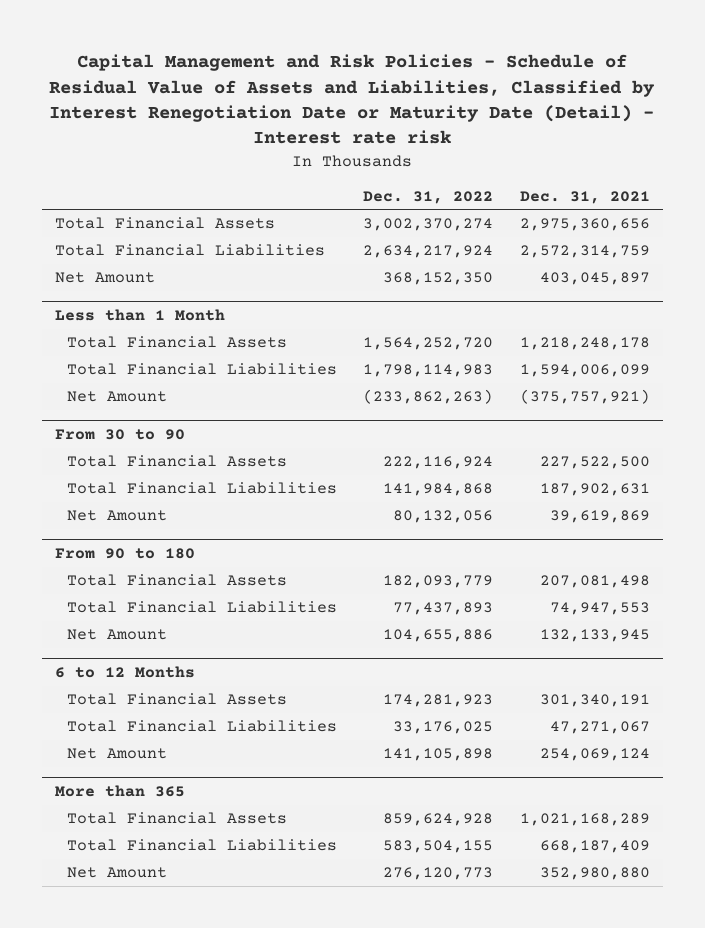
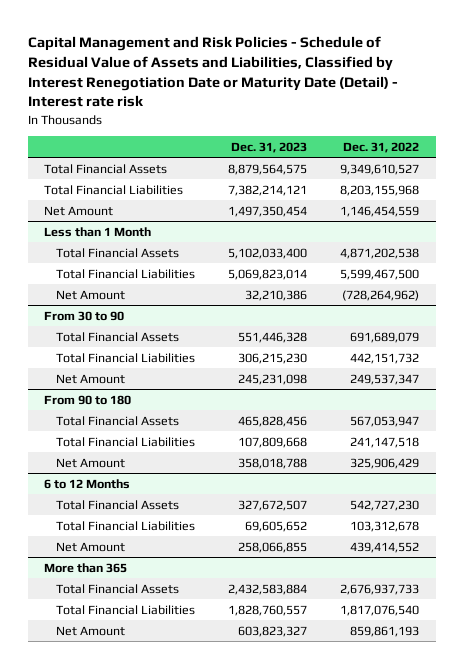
- | Dec. 31, 2022 | Dec. 31, 2021
+ | Dec. 31, 2023 | Dec. 31, 2022
- Total Financial Assets | 3,002,370,274 | 2,975,360,656
- Total Financial Liabilities | 2,634,217,924 | 2,572,314,759
- Net Amount | 368,152,350 | 403,045,897
+ Total Financial Assets | 8,879,564,575 | 9,349,610,527
+ Total Financial Liabilities | 7,382,214,121 | 8,203,155,968
+ Net Amount | 1,497,350,454 | 1,146,454,559
@ Less than 1 Month
- Total Financial Assets | 1,564,252,720 | 1,218,248,178
- Total Financial Liabilities | 1,798,114,983 | 1,594,006,099
- Net Amount | (233,862,263) | (375,757,921)
+ Total Financial Assets | 5,102,033,400 | 4,871,202,538
+ Total Financial Liabilities | 5,069,823,014 | 5,599,467,500
+ Net Amount | 32,210,386 | (728,264,962)
@ From 30 to 90
- Total Financial Assets | 222,116,924 | 227,522,500
- Total Financial Liabilities | 141,984,868 | 187,902,631
- Net Amount | 80,132,056 | 39,619,869
+ Total Financial Assets | 551,446,328 | 691,689,079
+ Total Financial Liabilities | 306,215,230 | 442,151,732
+ Net Amount | 245,231,098 | 249,537,347
@ From 90 to 180
- Total Financial Assets | 182,093,779 | 207,081,498
- Total Financial Liabilities | 77,437,893 | 74,947,553
- Net Amount | 104,655,886 | 132,133,945
+ Total Financial Assets | 465,828,456 | 567,053,947
+ Total Financial Liabilities | 107,809,668 | 241,147,518
+ Net Amount | 358,018,788 | 325,906,429
@ 6 to 12 Months
- Total Financial Assets | 174,281,923 | 301,340,191
- Total Financial Liabilities | 33,176,025 | 47,271,067
- Net Amount | 141,105,898 | 254,069,124
+ Total Financial Assets | 327,672,507 | 542,727,230
+ Total Financial Liabilities | 69,605,652 | 103,312,678
+ Net Amount | 258,066,855 | 439,414,552
@ More than 365
- Total Financial Assets | 859,624,928 | 1,021,168,289
- Total Financial Liabilities | 583,504,155 | 668,187,409
- Net Amount | 276,120,773 | 352,980,880
+ Total Financial Assets | 2,432,583,884 | 2,676,937,733
+ Total Financial Liabilities | 1,828,760,557 | 1,817,076,540
+ Net Amount | 603,823,327 | 859,861,193

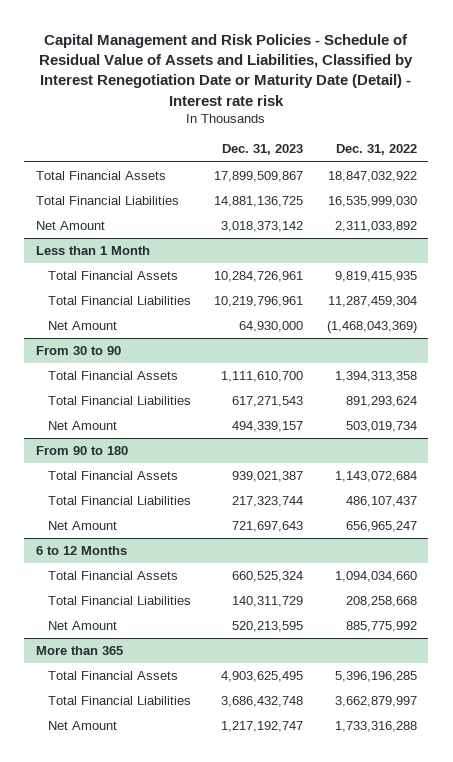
- Total Financial Assets | 8,879,564,575 | 9,349,610,527
- Total Financial Liabilities | 7,382,214,121 | 8,203,155,968
- Net Amount | 1,497,350,454 | 1,146,454,559
+ Total Financial Assets | 17,899,509,867 | 18,847,032,922
+ Total Financial Liabilities | 14,881,136,725 | 16,535,999,030
+ Net Amount | 3,018,373,142 | 2,311,033,892
@ Less than 1 Month
- Total Financial Assets | 5,102,033,400 | 4,871,202,538
- Total Financial Liabilities | 5,069,823,014 | 5,599,467,500
- Net Amount | 32,210,386 | (728,264,962)
+ Total Financial Assets | 10,284,726,961 | 9,819,415,935
+ Total Financial Liabilities | 10,219,796,961 | 11,287,459,304
+ Net Amount | 64,930,000 | (1,468,043,369)
@ From 30 to 90
- Total Financial Assets | 551,446,328 | 691,689,079
- Total Financial Liabilities | 306,215,230 | 442,151,732
- Net Amount | 245,231,098 | 249,537,347
+ Total Financial Assets | 1,111,610,700 | 1,394,313,358
+ Total Financial Liabilities | 617,271,543 | 891,293,624
+ Net Amount | 494,339,157 | 503,019,734
@ From 90 to 180
- Total Financial Assets | 465,828,456 | 567,053,947
- Total Financial Liabilities | 107,809,668 | 241,147,518
- Net Amount | 358,018,788 | 325,906,429
+ Total Financial Assets | 939,021,387 | 1,143,072,684
+ Total Financial Liabilities | 217,323,744 | 486,107,437
+ Net Amount | 721,697,643 | 656,965,247
@ 6 to 12 Months
- Total Financial Assets | 327,672,507 | 542,727,230
- Total Financial Liabilities | 69,605,652 | 103,312,678
- Net Amount | 258,066,855 | 439,414,552
+ Total Financial Assets | 660,525,324 | 1,094,034,660
+ Total Financial Liabilities | 140,311,729 | 208,258,668
+ Net Amount | 520,213,595 | 885,775,992
@ More than 365
- Total Financial Assets | 2,432,583,884 | 2,676,937,733
- Total Financial Liabilities | 1,828,760,557 | 1,817,076,540
- Net Amount | 603,823,327 | 859,861,193
+ Total Financial Assets | 4,903,625,495 | 5,396,196,285
+ Total Financial Liabilities | 3,686,432,748 | 3,662,879,997
+ Net Amount | 1,217,192,747 | 1,733,316,288

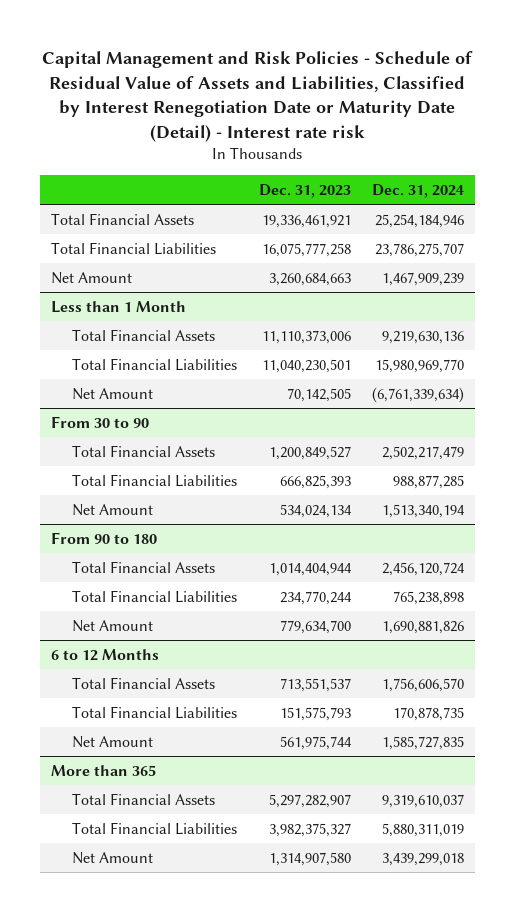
- | Dec. 31, 2023 | Dec. 31, 2022
+ | Dec. 31, 2023 | Dec. 31, 2024
- Total Financial Assets | 17,899,509,867 | 18,847,032,922
- Total Financial Liabilities | 14,881,136,725 | 16,535,999,030
- Net Amount | 3,018,373,142 | 2,311,033,892
+ Total Financial Assets | 19,336,461,921 | 25,254,184,946
+ Total Financial Liabilities | 16,075,777,258 | 23,786,275,707
+ Net Amount | 3,260,684,663 | 1,467,909,239
@ Less than 1 Month
- Total Financial Assets | 10,284,726,961 | 9,819,415,935
- Total Financial Liabilities | 10,219,796,961 | 11,287,459,304
- Net Amount | 64,930,000 | (1,468,043,369)
+ Total Financial Assets | 11,110,373,006 | 9,219,630,136
+ Total Financial Liabilities | 11,040,230,501 | 15,980,969,770
+ Net Amount | 70,142,505 | (6,761,339,634)
@ From 30 to 90
- Total Financial Assets | 1,111,610,700 | 1,394,313,358
- Total Financial Liabilities | 617,271,543 | 891,293,624
- Net Amount | 494,339,157 | 503,019,734
+ Total Financial Assets | 1,200,849,527 | 2,502,217,479
+ Total Financial Liabilities | 666,825,393 | 988,877,285
+ Net Amount | 534,024,134 | 1,513,340,194
@ From 90 to 180
- Total Financial Assets | 939,021,387 | 1,143,072,684
- Total Financial Liabilities | 217,323,744 | 486,107,437
- Net Amount | 721,697,643 | 656,965,247
+ Total Financial Assets | 1,014,404,944 | 2,456,120,724
+ Total Financial Liabilities | 234,770,244 | 765,238,898
+ Net Amount | 779,634,700 | 1,690,881,826
@ 6 to 12 Months
- Total Financial Assets | 660,525,324 | 1,094,034,660
- Total Financial Liabilities | 140,311,729 | 208,258,668
- Net Amount | 520,213,595 | 885,775,992
+ Total Financial Assets | 713,551,537 | 1,756,606,570
+ Total Financial Liabilities | 151,575,793 | 170,878,735
+ Net Amount | 561,975,744 | 1,585,727,835
@ More than 365
- Total Financial Assets | 4,903,625,495 | 5,396,196,285
- Total Financial Liabilities | 3,686,432,748 | 3,662,879,997
- Net Amount | 1,217,192,747 | 1,733,316,288
+ Total Financial Assets | 5,297,282,907 | 9,319,610,037
+ Total Financial Liabilities | 3,982,375,327 | 5,880,311,019
+ Net Amount | 1,314,907,580 | 3,439,299,018

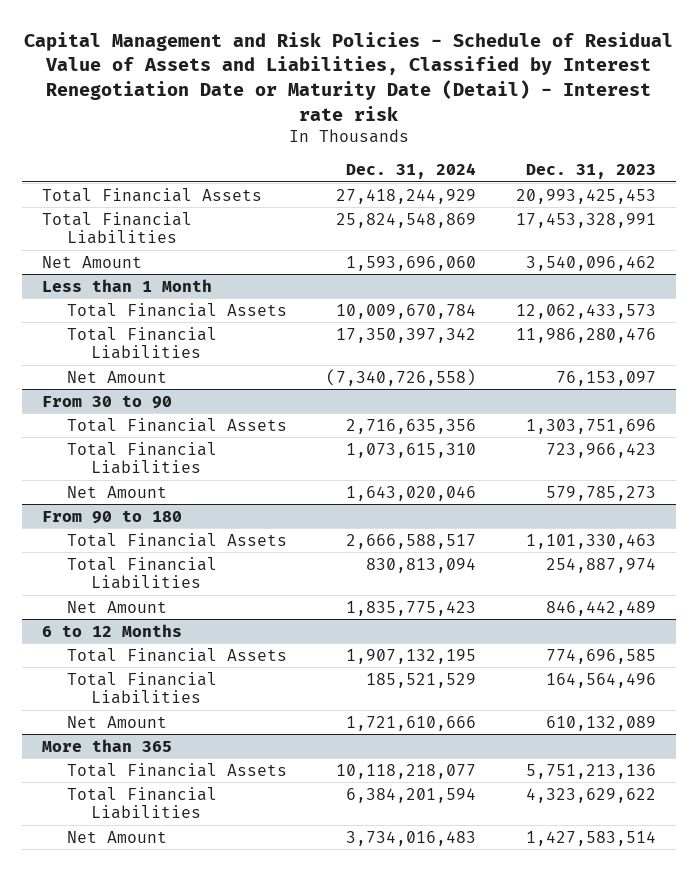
- | Dec. 31, 2023 | Dec. 31, 2024
+ | Dec. 31, 2024 | Dec. 31, 2023
- Total Financial Assets | 19,336,461,921 | 25,254,184,946
- Total Financial Liabilities | 16,075,777,258 | 23,786,275,707
- Net Amount | 3,260,684,663 | 1,467,909,239
+ Total Financial Assets | 27,418,244,929 | 20,993,425,453
+ Total Financial Liabilities | 25,824,548,869 | 17,453,328,991
+ Net Amount | 1,593,696,060 | 3,540,096,462
@ Less than 1 Month
- Total Financial Assets | 11,110,373,006 | 9,219,630,136
- Total Financial Liabilities | 11,040,230,501 | 15,980,969,770
- Net Amount | 70,142,505 | (6,761,339,634)
+ Total Financial Assets | 10,009,670,784 | 12,062,433,573
+ Total Financial Liabilities | 17,350,397,342 | 11,986,280,476
+ Net Amount | (7,340,726,558) | 76,153,097
@ From 30 to 90
- Total Financial Assets | 1,200,849,527 | 2,502,217,479
- Total Financial Liabilities | 666,825,393 | 988,877,285
- Net Amount | 534,024,134 | 1,513,340,194
+ Total Financial Assets | 2,716,635,356 | 1,303,751,696
+ Total Financial Liabilities | 1,073,615,310 | 723,966,423
+ Net Amount | 1,643,020,046 | 579,785,273
@ From 90 to 180
- Total Financial Assets | 1,014,404,944 | 2,456,120,724
- Total Financial Liabilities | 234,770,244 | 765,238,898
- Net Amount | 779,634,700 | 1,690,881,826
+ Total Financial Assets | 2,666,588,517 | 1,101,330,463
+ Total Financial Liabilities | 830,813,094 | 254,887,974
+ Net Amount | 1,835,775,423 | 846,442,489
@ 6 to 12 Months
- Total Financial Assets | 713,551,537 | 1,756,606,570
- Total Financial Liabilities | 151,575,793 | 170,878,735
- Net Amount | 561,975,744 | 1,585,727,835
+ Total Financial Assets | 1,907,132,195 | 774,696,585
+ Total Financial Liabilities | 185,521,529 | 164,564,496
+ Net Amount | 1,721,610,666 | 610,132,089
@ More than 365
- Total Financial Assets | 5,297,282,907 | 9,319,610,037
- Total Financial Liabilities | 3,982,375,327 | 5,880,311,019
- Net Amount | 1,314,907,580 | 3,439,299,018
+ Total Financial Assets | 10,118,218,077 | 5,751,213,136
+ Total Financial Liabilities | 6,384,201,594 | 4,323,629,622
+ Net Amount | 3,734,016,483 | 1,427,583,514

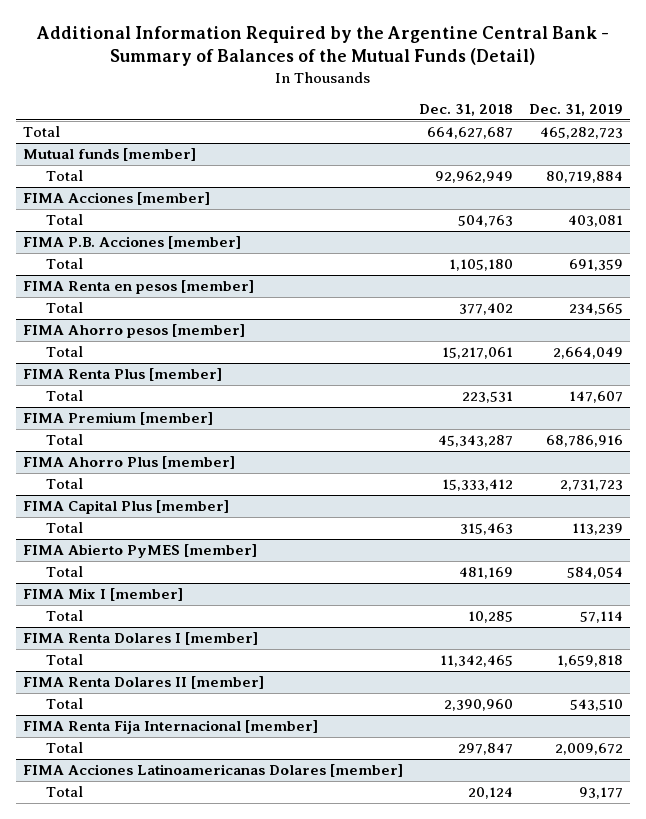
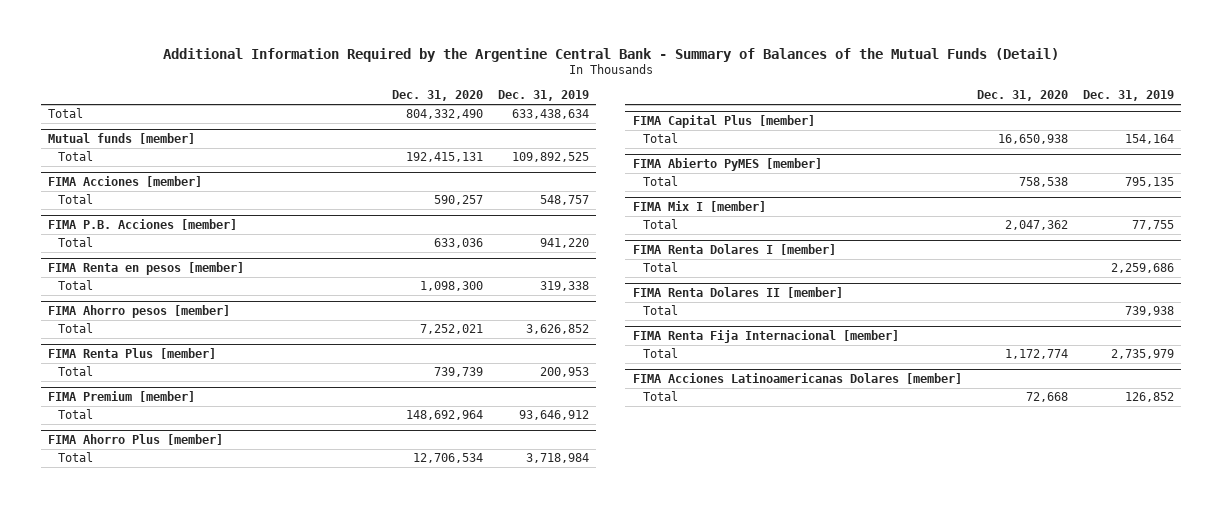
- | Dec. 31, 2018 | Dec. 31, 2019
+ | Dec. 31, 2020 | Dec. 31, 2019
- Total | 664,627,687 | 465,282,723
+ Total | 804,332,490 | 633,438,634
@ Mutual funds [member]
- Total | 92,962,949 | 80,719,884
+ Total | 192,415,131 | 109,892,525
@ FIMA Acciones [member]
- Total | 504,763 | 403,081
+ Total | 590,257 | 548,757
@ FIMA P.B. Acciones [member]
- Total | 1,105,180 | 691,359
+ Total | 633,036 | 941,220
@ FIMA Renta en pesos [member]
- Total | 377,402 | 234,565
+ Total | 1,098,300 | 319,338
@ FIMA Ahorro pesos [member]
- Total | 15,217,061 | 2,664,049
+ Total | 7,252,021 | 3,626,852
@ FIMA Renta Plus [member]
- Total | 223,531 | 147,607
+ Total | 739,739 | 200,953
@ FIMA Premium [member]
- Total | 45,343,287 | 68,786,916
+ Total | 148,692,964 | 93,646,912
@ FIMA Ahorro Plus [member]
- Total | 15,333,412 | 2,731,723
+ Total | 12,706,534 | 3,718,984
@ FIMA Capital Plus [member]
- Total | 315,463 | 113,239
+ Total | 16,650,938 | 154,164
@ FIMA Abierto PyMES [member]
- Total | 481,169 | 584,054
+ Total | 758,538 | 795,135
@ FIMA Mix I [member]
- Total | 10,285 | 57,114
+ Total | 2,047,362 | 77,755
@ FIMA Renta Dolares I [member]
- Total | 11,342,465 | 1,659,818
+ Total | | 2,259,686
@ FIMA Renta Dolares II [member]
- Total | 2,390,960 | 543,510
+ Total | | 739,938
@ FIMA Renta Fija Internacional [member]
- Total | 297,847 | 2,009,672
+ Total | 1,172,774 | 2,735,979
@ FIMA Acciones Latinoamericanas Dolares [member]
- Total | 20,124 | 93,177
+ Total | 72,668 | 126,852

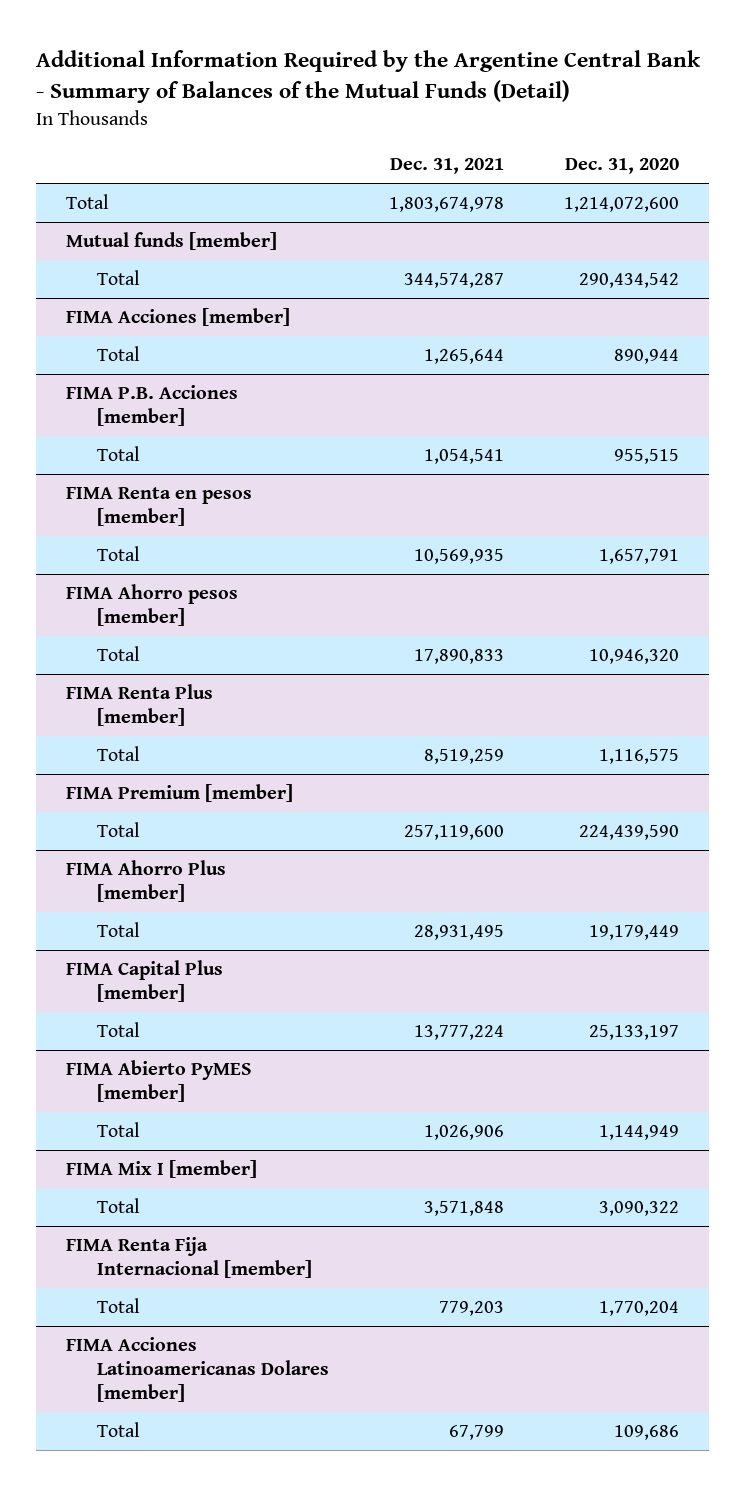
- | Dec. 31, 2020 | Dec. 31, 2019
+ | Dec. 31, 2021 | Dec. 31, 2020
- Total | 804,332,490 | 633,438,634
+ Total | 1,803,674,978 | 1,214,072,600
@ Mutual funds [member]
- Total | 192,415,131 | 109,892,525
+ Total | 344,574,287 | 290,434,542
@ FIMA Acciones [member]
- Total | 590,257 | 548,757
+ Total | 1,265,644 | 890,944
@ FIMA P.B. Acciones [member]
- Total | 633,036 | 941,220
+ Total | 1,054,541 | 955,515
@ FIMA Renta en pesos [member]
- Total | 1,098,300 | 319,338
+ Total | 10,569,935 | 1,657,791
@ FIMA Ahorro pesos [member]
- Total | 7,252,021 | 3,626,852
+ Total | 17,890,833 | 10,946,320
@ FIMA Renta Plus [member]
- Total | 739,739 | 200,953
+ Total | 8,519,259 | 1,116,575
@ FIMA Premium [member]
- Total | 148,692,964 | 93,646,912
+ Total | 257,119,600 | 224,439,590
@ FIMA Ahorro Plus [member]
- Total | 12,706,534 | 3,718,984
+ Total | 28,931,495 | 19,179,449
@ FIMA Capital Plus [member]
- Total | 16,650,938 | 154,164
+ Total | 13,777,224 | 25,133,197
@ FIMA Abierto PyMES [member]
- Total | 758,538 | 795,135
+ Total | 1,026,906 | 1,144,949
@ FIMA Mix I [member]
- Total | 2,047,362 | 77,755
- FIMA Renta Dolares I [member]
- Total | | 2,259,686
- FIMA Renta Dolares II [member]
- Total | | 739,938
@ FIMA Mix I [member]
+ Total | 3,571,848 | 3,090,322
@ FIMA Renta Fija Internacional [member]
- Total | 1,172,774 | 2,735,979
+ Total | 779,203 | 1,770,204
@ FIMA Acciones Latinoamericanas Dolares [member]
- Total | 72,668 | 126,852
+ Total | 67,799 | 109,686

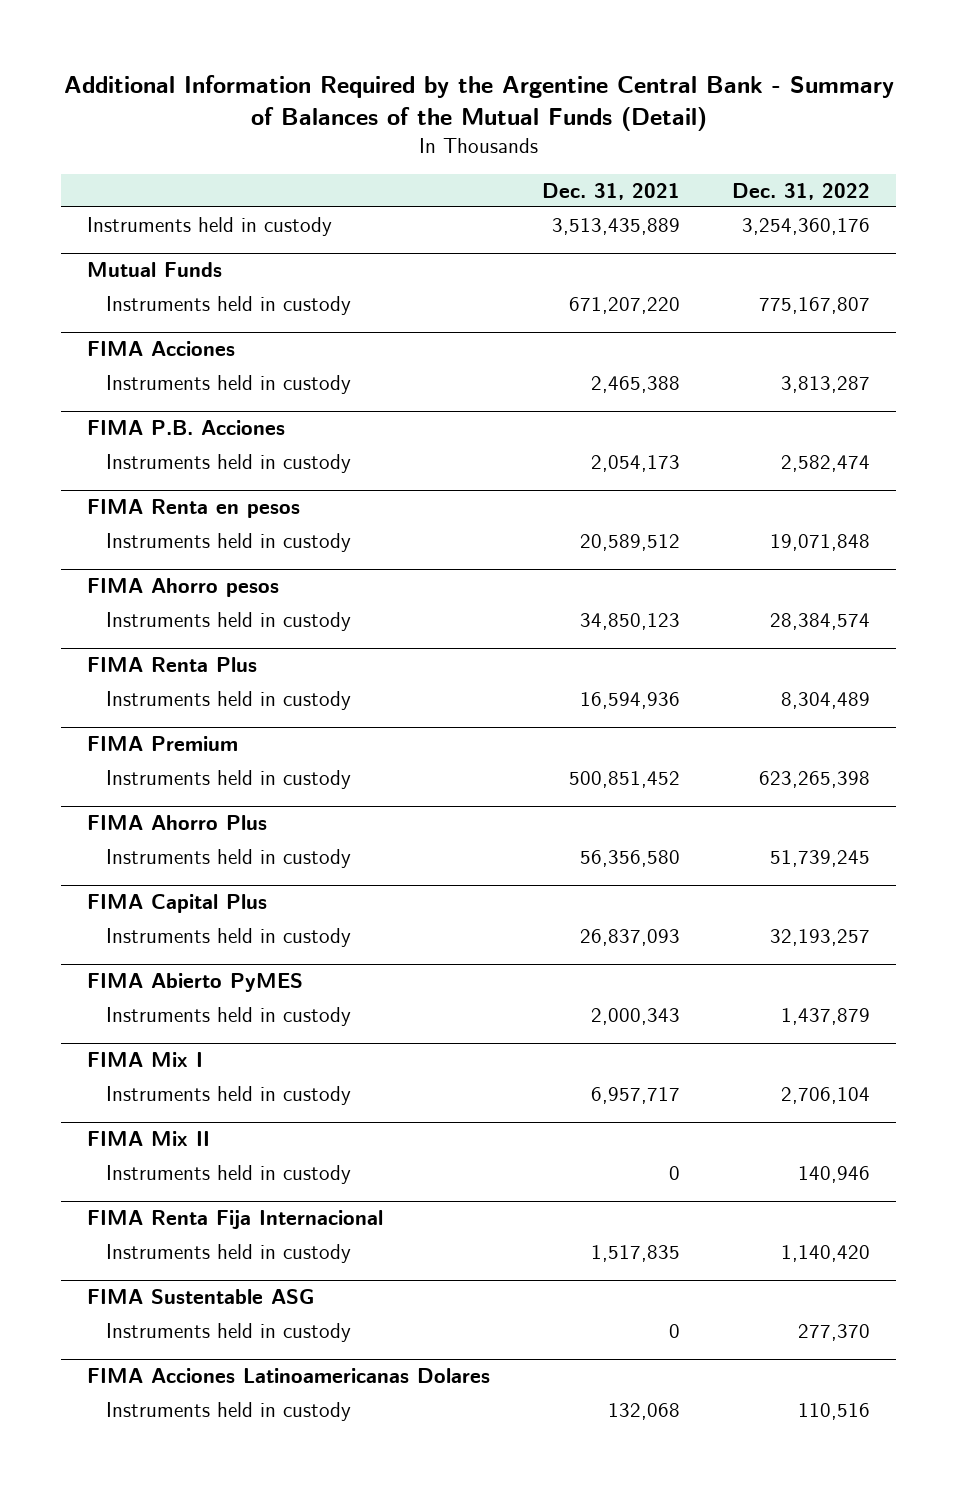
- | Dec. 31, 2021 | Dec. 31, 2020
+ | Dec. 31, 2021 | Dec. 31, 2022
- Total | 1,803,674,978 | 1,214,072,600
- Mutual funds [member]
- Total | 344,574,287 | 290,434,542
- FIMA Acciones [member]
- Total | 1,265,644 | 890,944
- FIMA P.B. Acciones [member]
- Total | 1,054,541 | 955,515
- FIMA Renta en pesos [member]
- Total | 10,569,935 | 1,657,791
- FIMA Ahorro pesos [member]
- Total | 17,890,833 | 10,946,320
- FIMA Renta Plus [member]
- Total | 8,519,259 | 1,116,575
- FIMA Premium [member]
- Total | 257,119,600 | 224,439,590
- FIMA Ahorro Plus [member]
- Total | 28,931,495 | 19,179,449
- FIMA Capital Plus [member]
- Total | 13,777,224 | 25,133,197
- FIMA Abierto PyMES [member]
- Total | 1,026,906 | 1,144,949
- FIMA Mix I [member]
- Total | 3,571,848 | 3,090,322
- FIMA Renta Fija Internacional [member]
- Total | 779,203 | 1,770,204
- FIMA Acciones Latinoamericanas Dolares [member]
- Total | 67,799 | 109,686
+ Instruments held in custody | 3,513,435,889 | 3,254,360,176
+ Mutual Funds
+ Instruments held in custody | 671,207,220 | 775,167,807
+ FIMA Acciones
+ Instruments held in custody | 2,465,388 | 3,813,287
+ FIMA P.B. Acciones
+ Instruments held in custody | 2,054,173 | 2,582,474
+ FIMA Renta en pesos
+ Instruments held in custody | 20,589,512 | 19,071,848
+ FIMA Ahorro pesos
+ Instruments held in custody | 34,850,123 | 28,384,574
+ FIMA Renta Plus
+ Instruments held in custody | 16,594,936 | 8,304,489
+ FIMA Premium
+ Instruments held in custody | 500,851,452 | 623,265,398
+ FIMA Ahorro Plus
+ Instruments held in custody | 56,356,580 | 51,739,245
+ FIMA Capital Plus
+ Instruments held in custody | 26,837,093 | 32,193,257
+ FIMA Abierto PyMES
+ Instruments held in custody | 2,000,343 | 1,437,879
+ FIMA Mix I
+ Instruments held in custody | 6,957,717 | 2,706,104
+ FIMA Mix II
+ Instruments held in custody | 0 | 140,946
+ FIMA Renta Fija Internacional
+ Instruments held in custody | 1,517,835 | 1,140,420
+ FIMA Sustentable ASG
+ Instruments held in custody | 0 | 277,370
+ FIMA Acciones Latinoamericanas Dolares
+ Instruments held in custody | 132,068 | 110,516

